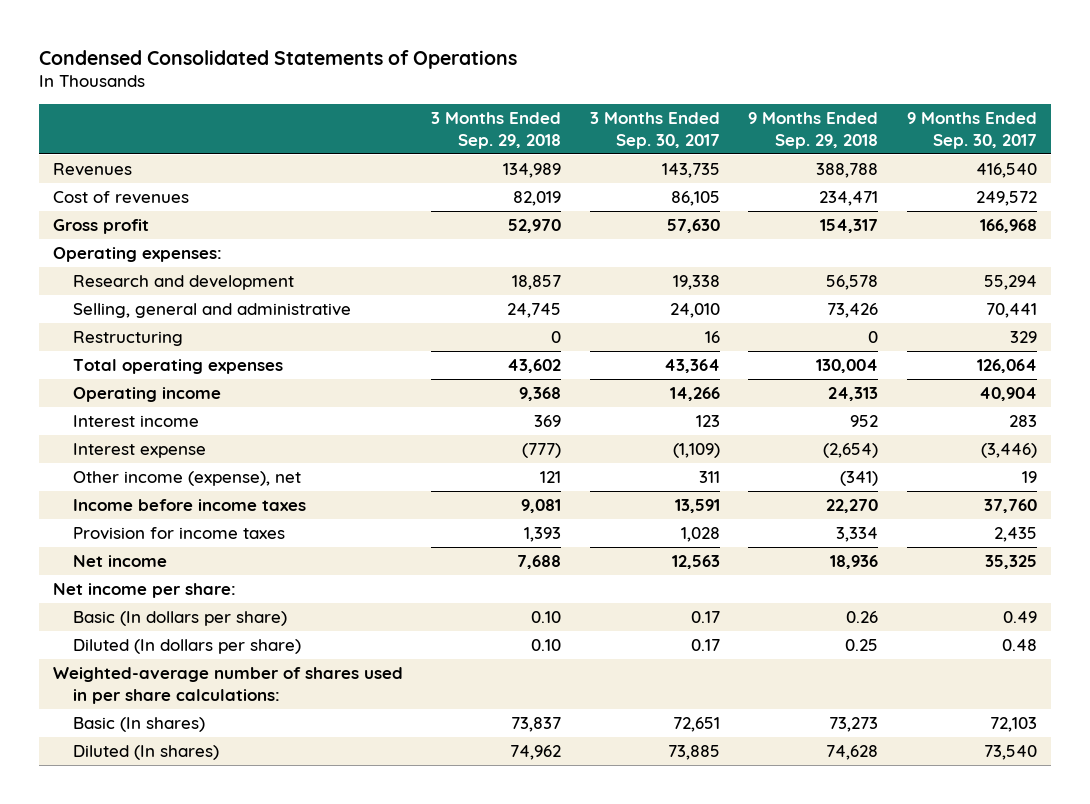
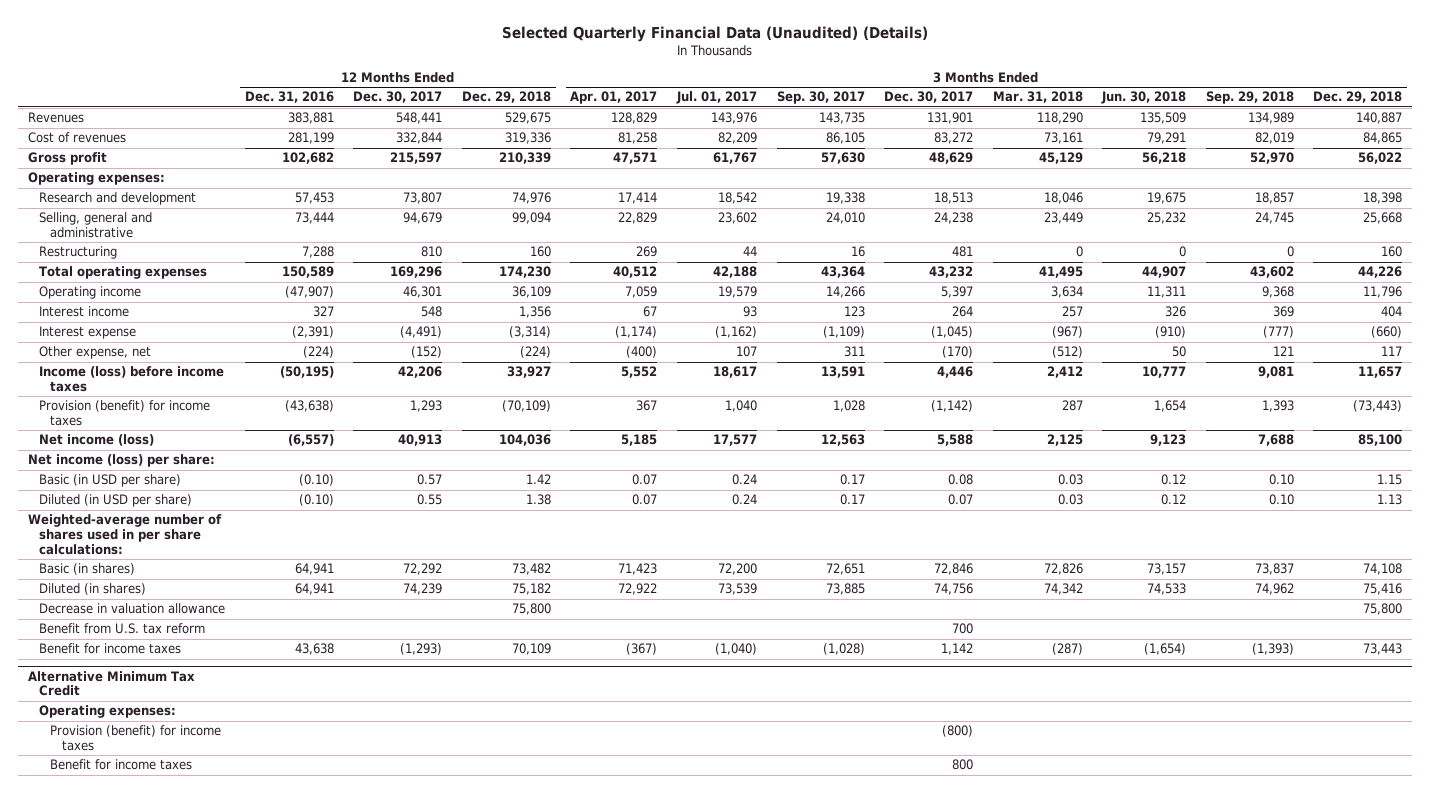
- Condensed Consolidated Statements of Operations
+ Selected Quarterly Financial Data (Unaudited) (Details)
- | 3 Months Ended Sep. 29, 2018 | 3 Months Ended Sep. 30, 2017 | 9 Months Ended Sep. 29, 2018 | 9 Months Ended Sep. 30, 2017
+ | 12 Months Ended Dec. 31, 2016 | 12 Months Ended Dec. 30, 2017 | 12 Months Ended Dec. 29, 2018 | 3 Months Ended Apr. 01, 2017 | 3 Months Ended Jul. 01, 2017 | 3 Months Ended Sep. 30, 2017 | 3 Months Ended Dec. 30, 2017 | 3 Months Ended Mar. 31, 2018 | 3 Months Ended Jun. 30, 2018 | 3 Months Ended Sep. 29, 2018 | 3 Months Ended Dec. 29, 2018
- Other income (expense), net | 121 | 311 | (341) | 19
- Income before income taxes | 9,081 | 13,591 | 22,270 | 37,760
- Provision for income taxes | 1,393 | 1,028 | 3,334 | 2,435
- Net income | 7,688 | 12,563 | 18,936 | 35,325
- Net income per share:
- Basic (In dollars per share) | 0.10 | 0.17 | 0.26 | 0.49
- Diluted (In dollars per share) | 0.10 | 0.17 | 0.25 | 0.48
+ Other expense, net | (224) | (152) | (224) | (400) | 107 | 311 | (170) | (512) | 50 | 121 | 117
+ Income (loss) before income taxes | (50,195) | 42,206 | 33,927 | 5,552 | 18,617 | 13,591 | 4,446 | 2,412 | 10,777 | 9,081 | 11,657
+ Provision (benefit) for income taxes | (43,638) | 1,293 | (70,109) | 367 | 1,040 | 1,028 | (1,142) | 287 | 1,654 | 1,393 | (73,443)
+ Net income (loss) | (6,557) | 40,913 | 104,036 | 5,185 | 17,577 | 12,563 | 5,588 | 2,125 | 9,123 | 7,688 | 85,100
+ Net income (loss) per share:
+ Basic (in USD per share) | (0.10) | 0.57 | 1.42 | 0.07 | 0.24 | 0.17 | 0.08 | 0.03 | 0.12 | 0.10 | 1.15
+ Diluted (in USD per share) | (0.10) | 0.55 | 1.38 | 0.07 | 0.24 | 0.17 | 0.07 | 0.03 | 0.12 | 0.10 | 1.13
- Basic (In shares) | 73,837 | 72,651 | 73,273 | 72,103
- Diluted (In shares) | 74,962 | 73,885 | 74,628 | 73,540
+ Basic (in shares) | 64,941 | 72,292 | 73,482 | 71,423 | 72,200 | 72,651 | 72,846 | 72,826 | 73,157 | 73,837 | 74,108
+ Diluted (in shares) | 64,941 | 74,239 | 75,182 | 72,922 | 73,539 | 73,885 | 74,756 | 74,342 | 74,533 | 74,962 | 75,416
+ Decrease in valuation allowance | | | 75,800 | | | | | | | | 75,800
+ Benefit from U.S. tax reform | | | | | | | 700 | | | |
+ Benefit for income taxes | 43,638 | (1,293) | 70,109 | (367) | (1,040) | (1,028) | 1,142 | (287) | (1,654) | (1,393) | 73,443
+ Alternative Minimum Tax Credit
+ Operating expenses:
+ Provision (benefit) for income taxes | | | | | | | (800) | | | |
+ Benefit for income taxes | | | | | | | 800 | | | |

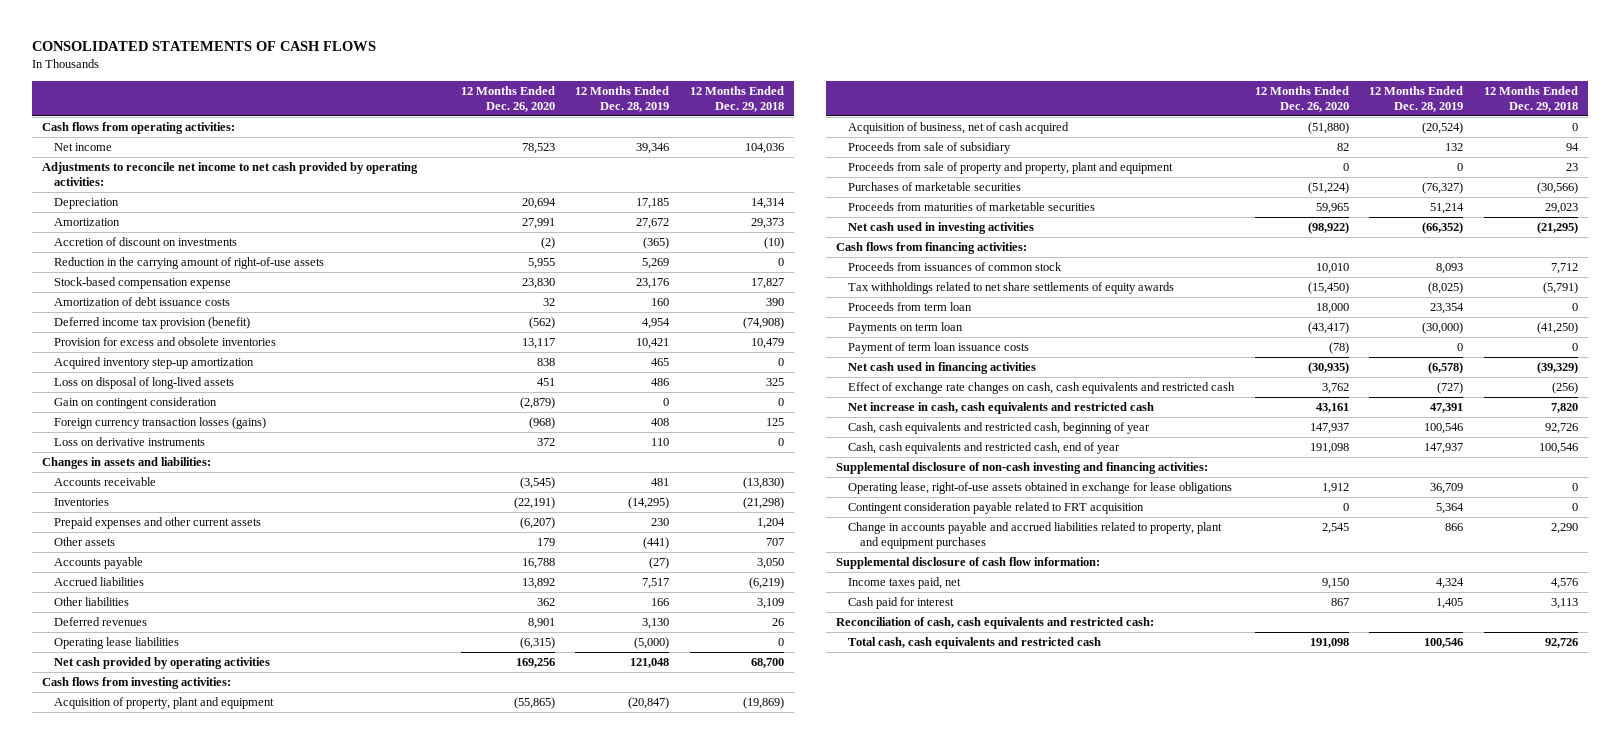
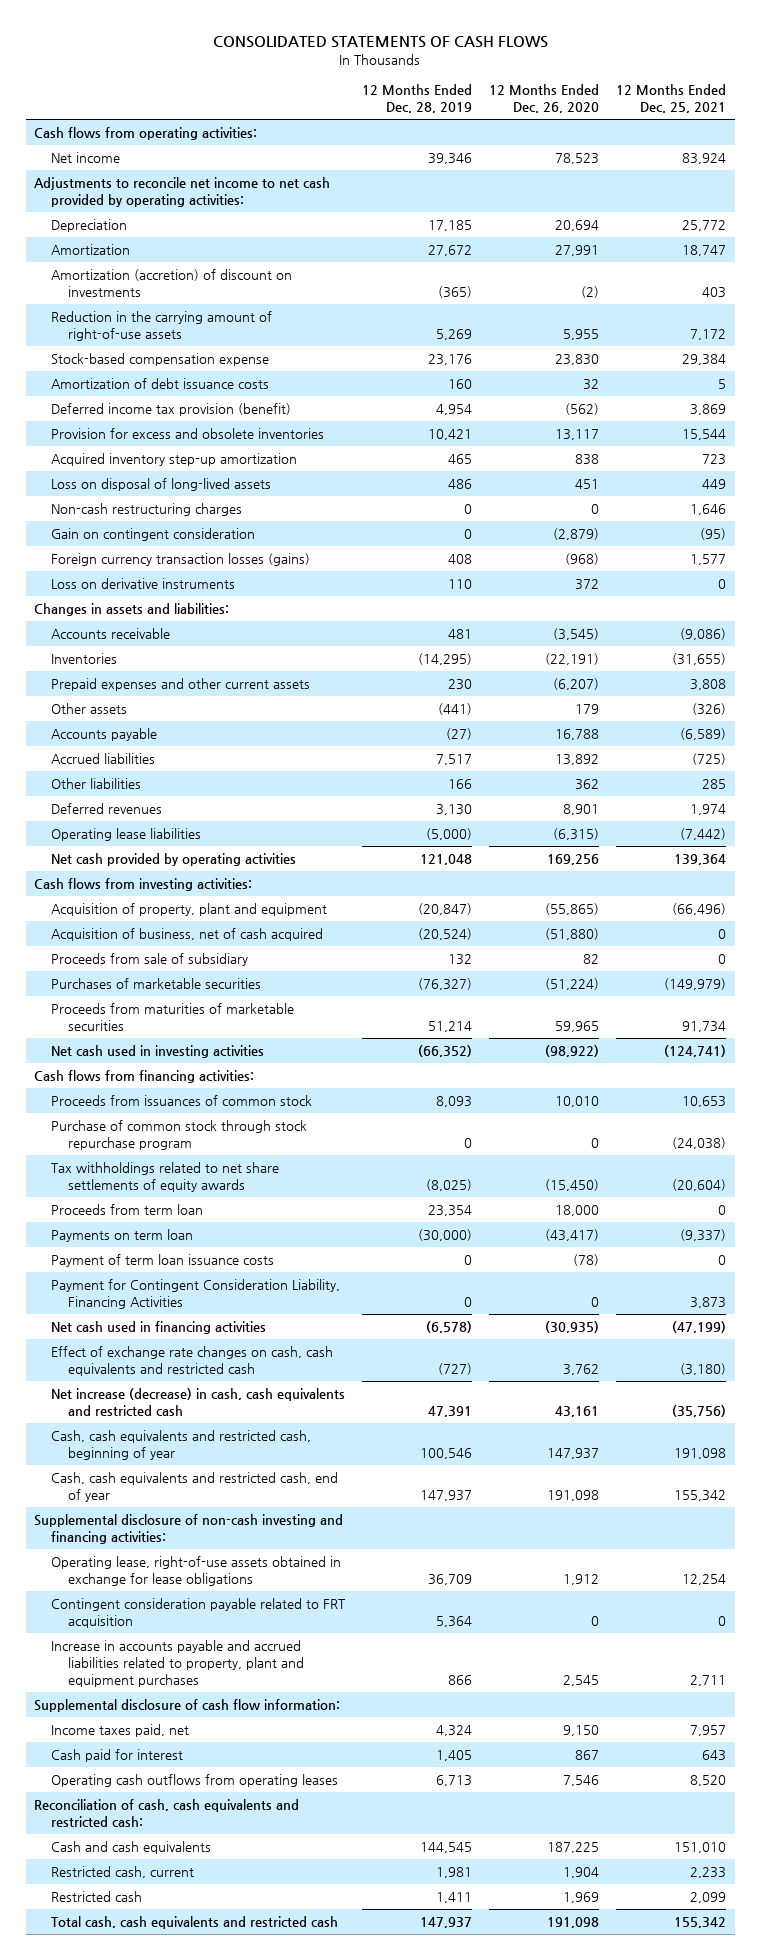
- | 12 Months Ended Dec. 26, 2020 | 12 Months Ended Dec. 28, 2019 | 12 Months Ended Dec. 29, 2018
+ | 12 Months Ended Dec. 28, 2019 | 12 Months Ended Dec. 26, 2020 | 12 Months Ended Dec. 25, 2021
- Accretion of discount on investments | (2) | (365) | (10)
+ Amortization (accretion) of discount on investments | (365) | (2) | 403
+ Non-cash restructuring charges | 0 | 0 | 1,646
- Proceeds from sale of property and property, plant and equipment | 0 | 0 | 23
+ Purchase of common stock through stock repurchase program | 0 | 0 | (24,038)
+ Payment for Contingent Consideration Liability, Financing Activities | 0 | 0 | 3,873
- Net increase in cash, cash equivalents and restricted cash | 43,161 | 47,391 | 7,820
+ Net increase (decrease) in cash, cash equivalents and restricted cash | 47,391 | 43,161 | (35,756)
- Change in accounts payable and accrued liabilities related to property, plant and equipment purchases | 2,545 | 866 | 2,290
+ Increase in accounts payable and accrued liabilities related to property, plant and equipment purchases | 866 | 2,545 | 2,711
+ Operating cash outflows from operating leases | 6,713 | 7,546 | 8,520
- Total cash, cash equivalents and restricted cash | 191,098 | 100,546 | 92,726
+ Cash and cash equivalents | 144,545 | 187,225 | 151,010
+ Restricted cash, current | 1,981 | 1,904 | 2,233
+ Restricted cash | 1,411 | 1,969 | 2,099
+ Total cash, cash equivalents and restricted cash | 147,937 | 191,098 | 155,342

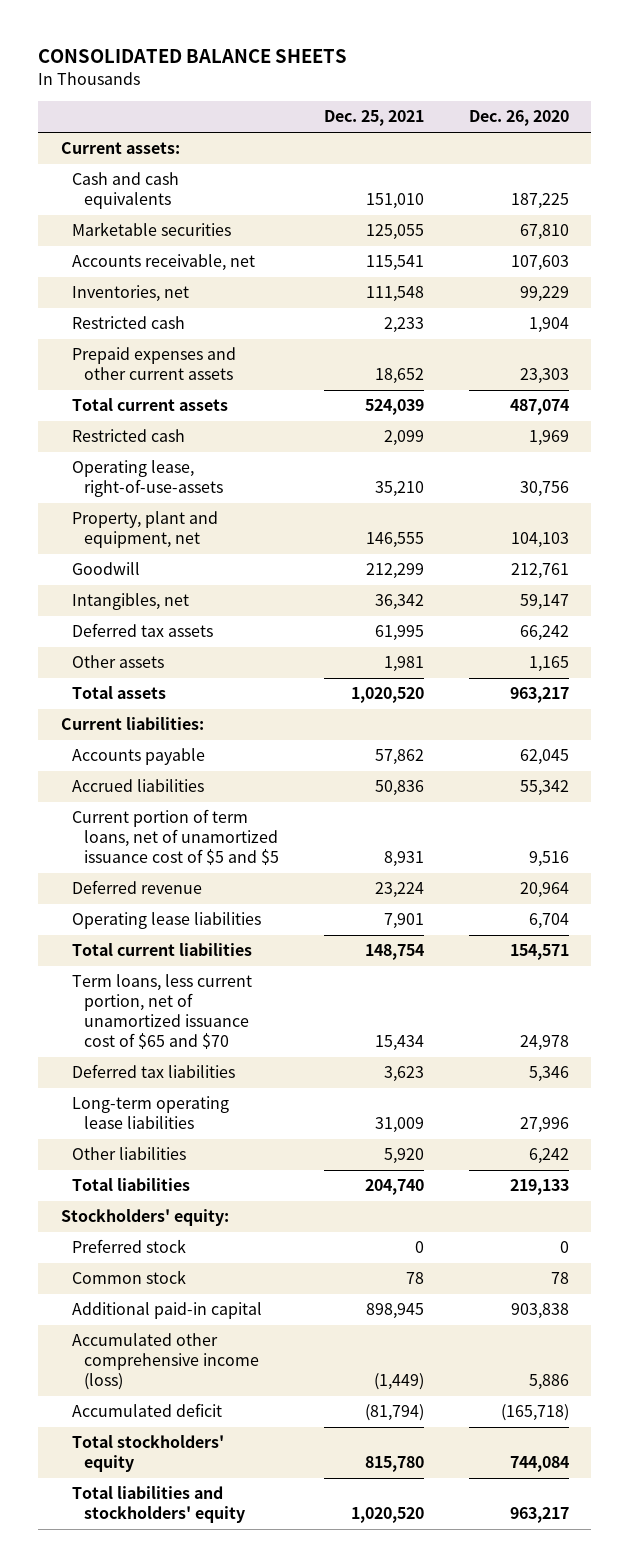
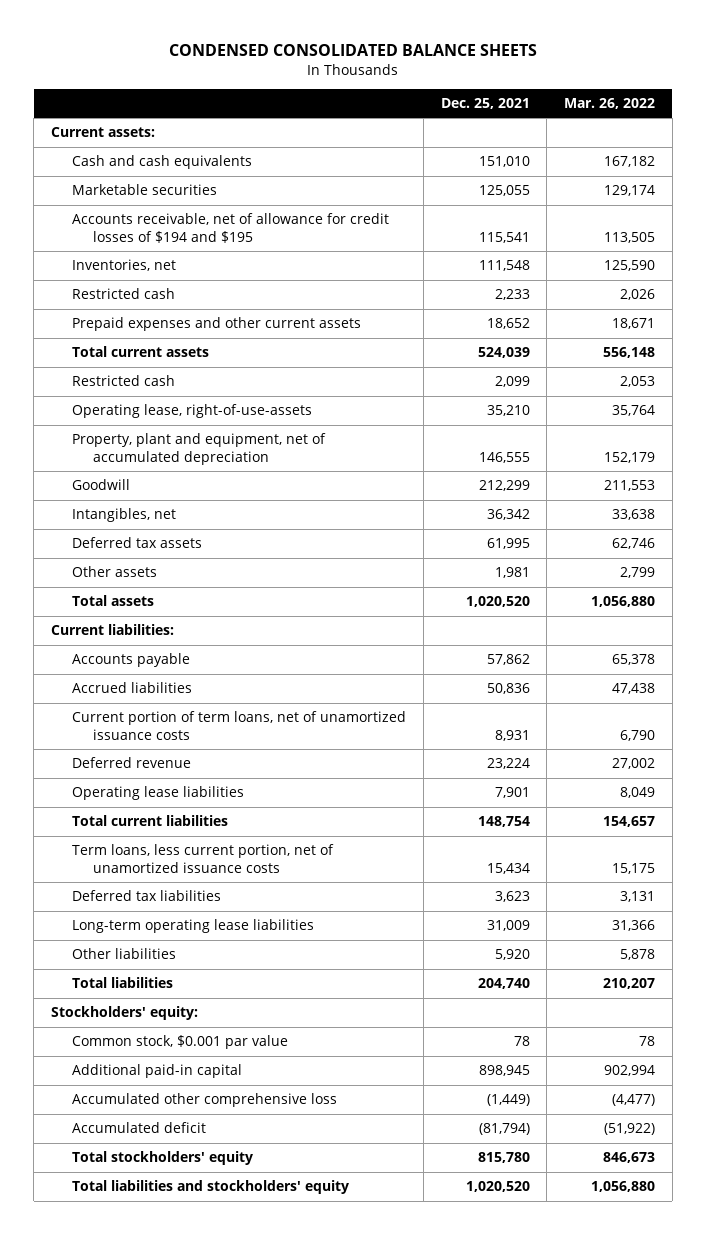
- CONSOLIDATED BALANCE SHEETS
+ CONDENSED CONSOLIDATED BALANCE SHEETS
- | Dec. 25, 2021 | Dec. 26, 2020
+ | Dec. 25, 2021 | Mar. 26, 2022
- Accounts receivable, net | 115,541 | 107,603
+ Accounts receivable, net of allowance for credit losses of $194 and $195 | 115,541 | 113,505
- Property, plant and equipment, net | 146,555 | 104,103
+ Property, plant and equipment, net of accumulated depreciation | 146,555 | 152,179
- Current portion of term loans, net of unamortized issuance cost of $5 and $5 | 8,931 | 9,516
+ Current portion of term loans, net of unamortized issuance costs | 8,931 | 6,790
- Term loans, less current portion, net of unamortized issuance cost of $65 and $70 | 15,434 | 24,978
+ Term loans, less current portion, net of unamortized issuance costs | 15,434 | 15,175
- Preferred stock | 0 | 0
- Common stock | 78 | 78
+ Common stock, $0.001 par value | 78 | 78
- Accumulated other comprehensive income (loss) | (1,449) | 5,886
+ Accumulated other comprehensive loss | (1,449) | (4,477)

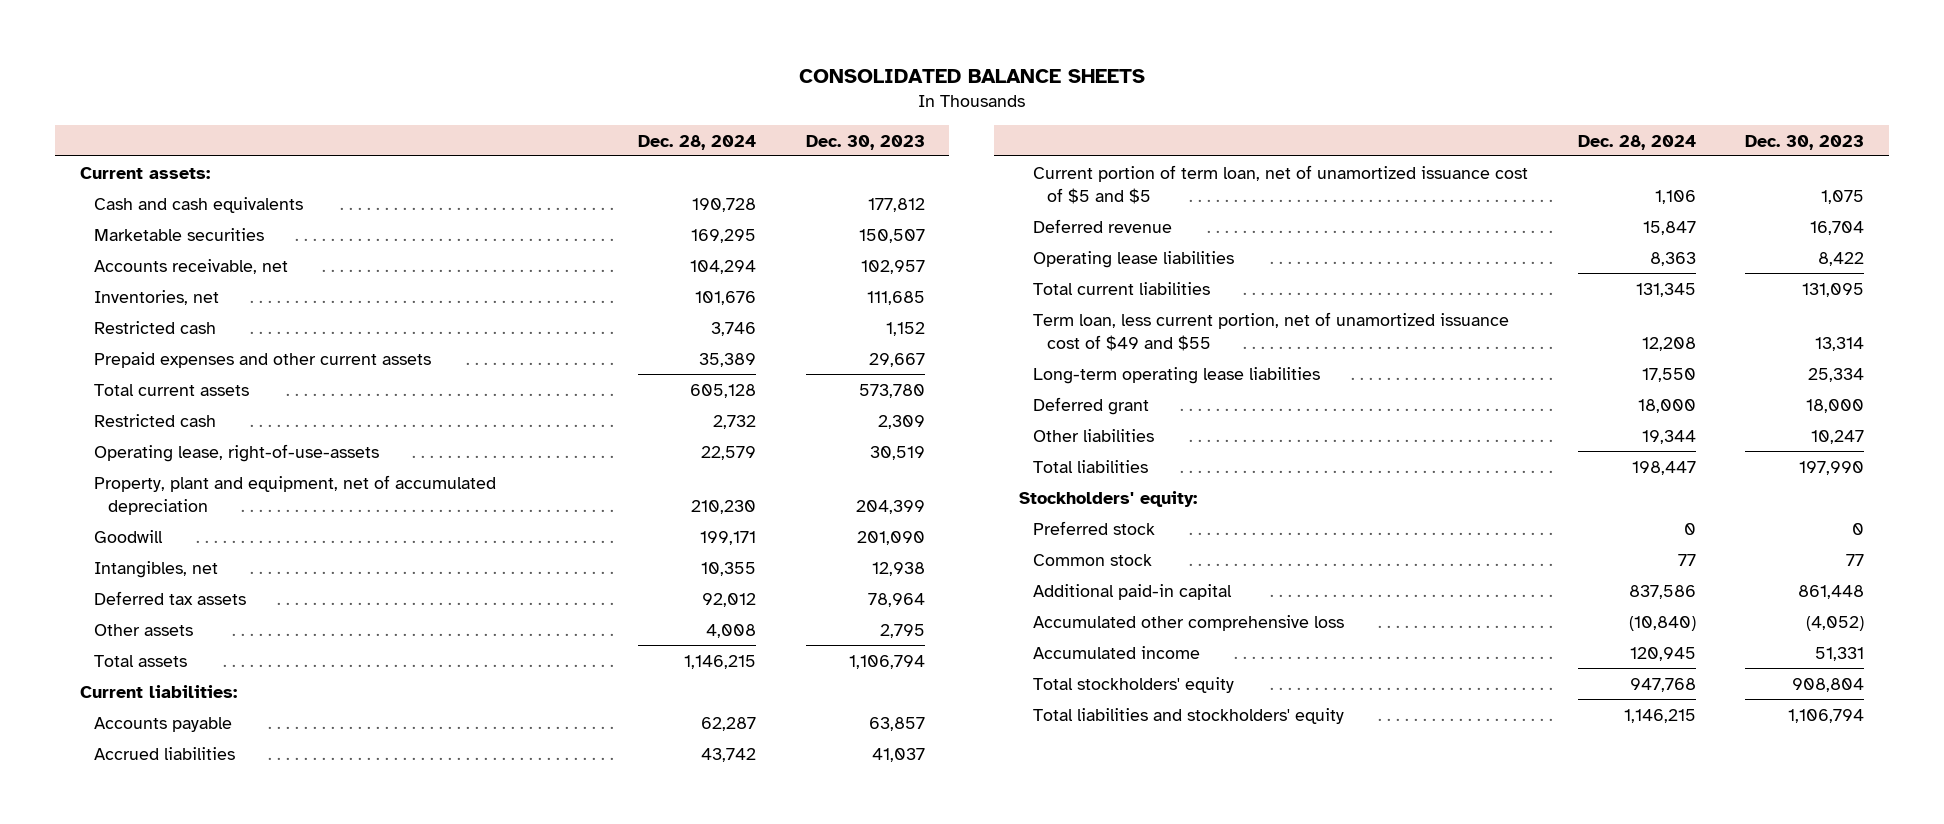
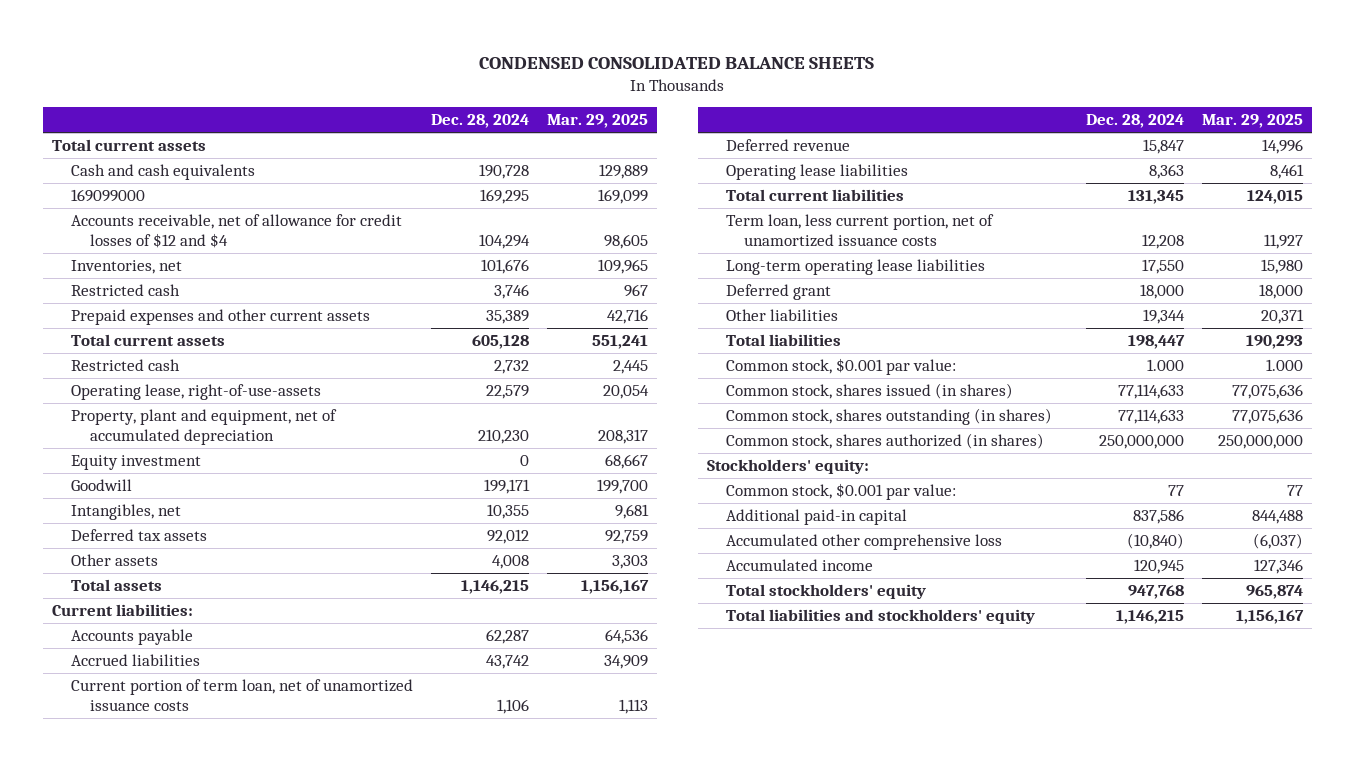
- CONSOLIDATED BALANCE SHEETS
+ CONDENSED CONSOLIDATED BALANCE SHEETS
- | Dec. 28, 2024 | Dec. 30, 2023
+ | Dec. 28, 2024 | Mar. 29, 2025
- Current assets:
+ Total current assets
- Marketable securities | 169,295 | 150,507
- Accounts receivable, net | 104,294 | 102,957
+ 169099000 | 169,295 | 169,099
+ Accounts receivable, net of allowance for credit losses of $12 and $4 | 104,294 | 98,605
+ Equity investment | 0 | 68,667
- Current portion of term loan, net of unamortized issuance cost of $5 and $5 | 1,106 | 1,075
+ Current portion of term loan, net of unamortized issuance costs | 1,106 | 1,113
- Term loan, less current portion, net of unamortized issuance cost of $49 and $55 | 12,208 | 13,314
+ Term loan, less current portion, net of unamortized issuance costs | 12,208 | 11,927
+ Common stock, $0.001 par value: | 1.000 | 1.000
+ Common stock, shares issued (in shares) | 77,114,633 | 77,075,636
+ Common stock, shares outstanding (in shares) | 77,114,633 | 77,075,636
+ Common stock, shares authorized (in shares) | 250,000,000 | 250,000,000
- Preferred stock | 0 | 0
- Common stock | 77 | 77
+ Common stock, $0.001 par value: | 77 | 77

